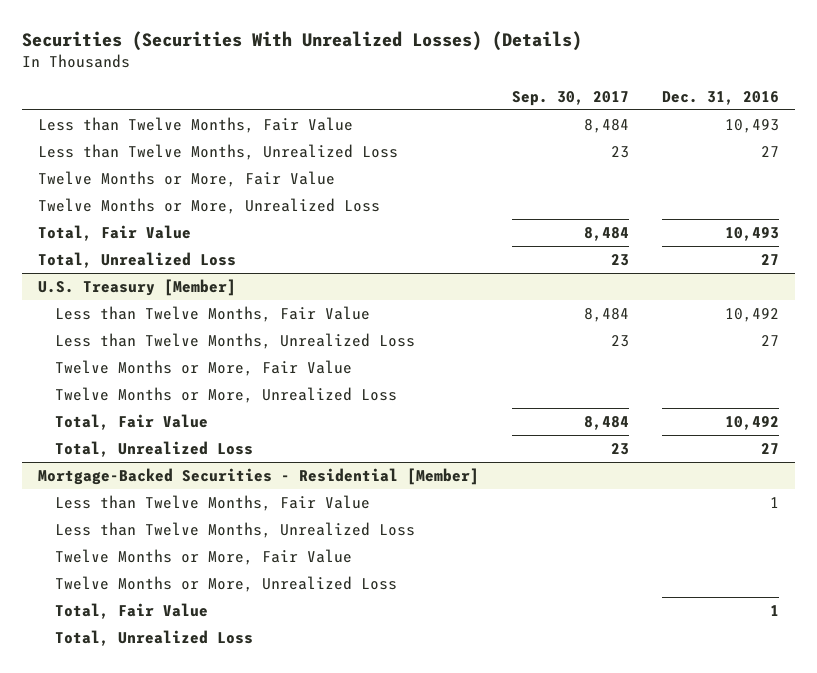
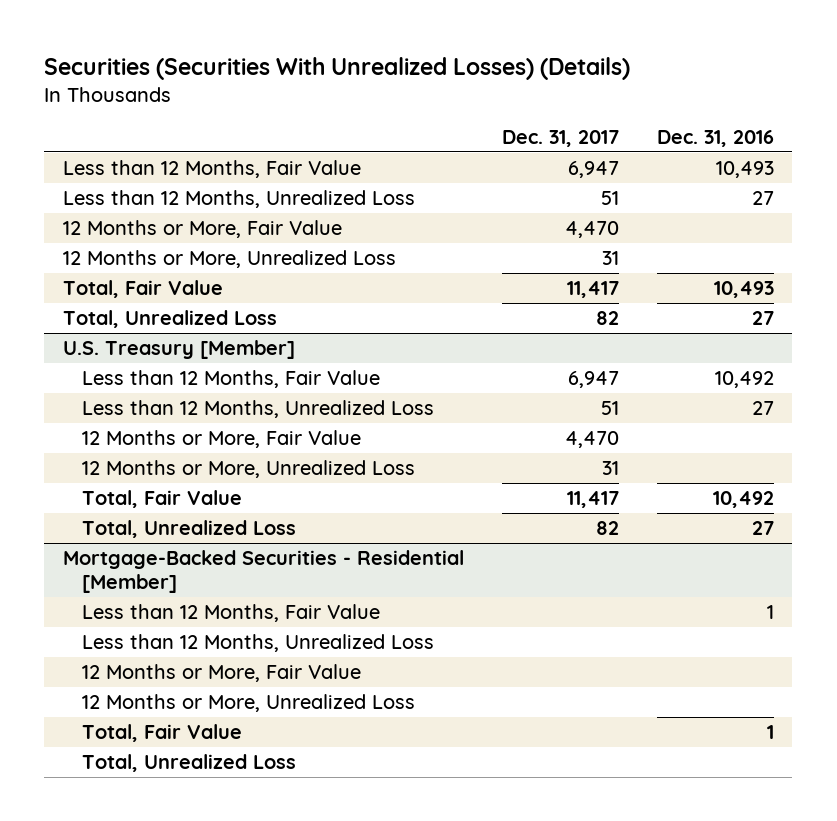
- | Sep. 30, 2017 | Dec. 31, 2016
+ | Dec. 31, 2017 | Dec. 31, 2016
- Less than Twelve Months, Fair Value | 8,484 | 10,493
- Less than Twelve Months, Unrealized Loss | 23 | 27
- Twelve Months or More, Fair Value
- Twelve Months or More, Unrealized Loss
+ Less than 12 Months, Fair Value | 6,947 | 10,493
+ Less than 12 Months, Unrealized Loss | 51 | 27
+ 12 Months or More, Fair Value | 4,470 |
+ 12 Months or More, Unrealized Loss | 31 |
@ U.S. Treasury [Member]
- Less than Twelve Months, Fair Value | 8,484 | 10,492
- Less than Twelve Months, Unrealized Loss | 23 | 27
- Twelve Months or More, Fair Value
- Twelve Months or More, Unrealized Loss
+ Less than 12 Months, Fair Value | 6,947 | 10,492
+ Less than 12 Months, Unrealized Loss | 51 | 27
+ 12 Months or More, Fair Value | 4,470 |
+ 12 Months or More, Unrealized Loss | 31 |
@ Mortgage-Backed Securities - Residential [Member]
- Less than Twelve Months, Fair Value | | 1
- Less than Twelve Months, Unrealized Loss
- Twelve Months or More, Fair Value
- Twelve Months or More, Unrealized Loss
+ Less than 12 Months, Fair Value | | 1
+ Less than 12 Months, Unrealized Loss
+ 12 Months or More, Fair Value
+ 12 Months or More, Unrealized Loss

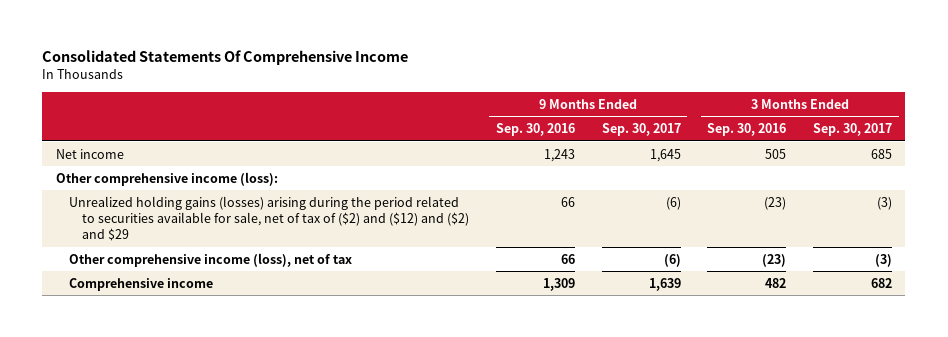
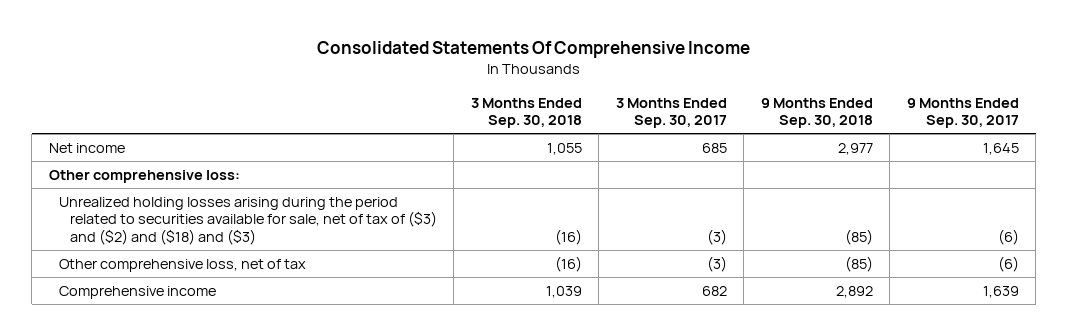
- | 9 Months Ended Sep. 30, 2016 | 9 Months Ended Sep. 30, 2017 | 3 Months Ended Sep. 30, 2016 | 3 Months Ended Sep. 30, 2017
+ | 3 Months Ended Sep. 30, 2018 | 3 Months Ended Sep. 30, 2017 | 9 Months Ended Sep. 30, 2018 | 9 Months Ended Sep. 30, 2017
- Other comprehensive income (loss):
- Unrealized holding gains (losses) arising during the period related to securities available for sale, net of tax of ($2) and ($12) and ($2) and $29 | 66 | (6) | (23) | (3)
- Other comprehensive income (loss), net of tax | 66 | (6) | (23) | (3)
+ Other comprehensive loss:
+ Unrealized holding losses arising during the period related to securities available for sale, net of tax of ($3) and ($2) and ($18) and ($3) | (16) | (3) | (85) | (6)
+ Other comprehensive loss, net of tax | (16) | (3) | (85) | (6)

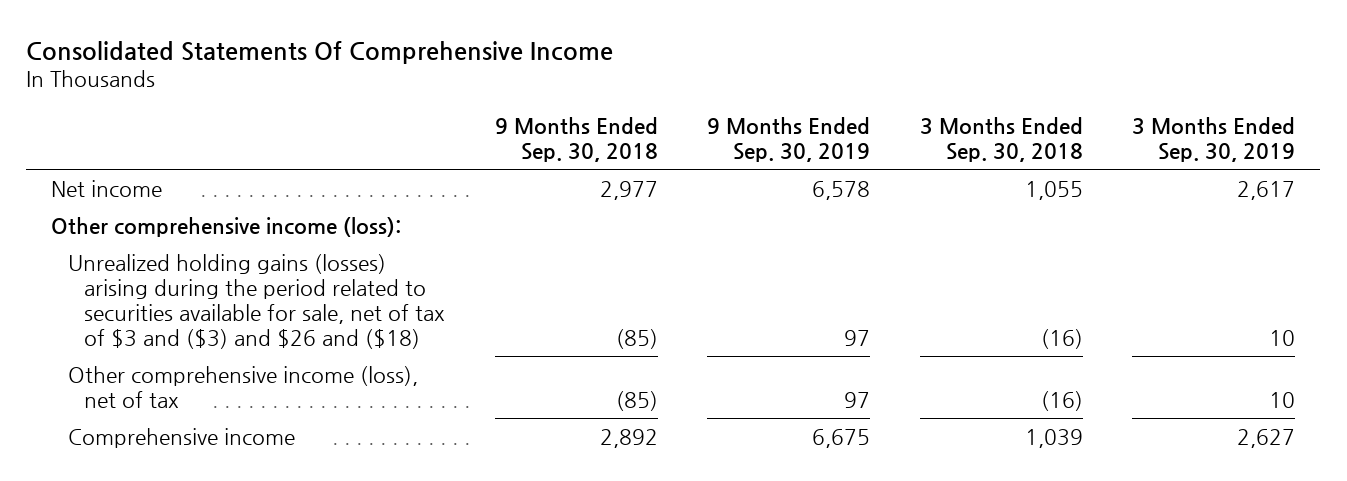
- | 3 Months Ended Sep. 30, 2018 | 3 Months Ended Sep. 30, 2017 | 9 Months Ended Sep. 30, 2018 | 9 Months Ended Sep. 30, 2017
+ | 9 Months Ended Sep. 30, 2018 | 9 Months Ended Sep. 30, 2019 | 3 Months Ended Sep. 30, 2018 | 3 Months Ended Sep. 30, 2019
- Other comprehensive loss:
- Unrealized holding losses arising during the period related to securities available for sale, net of tax of ($3) and ($2) and ($18) and ($3) | (16) | (3) | (85) | (6)
- Other comprehensive loss, net of tax | (16) | (3) | (85) | (6)
+ Other comprehensive income (loss):
+ Unrealized holding gains (losses) arising during the period related to securities available for sale, net of tax of $3 and ($3) and $26 and ($18) | (85) | 97 | (16) | 10
+ Other comprehensive income (loss), net of tax | (85) | 97 | (16) | 10

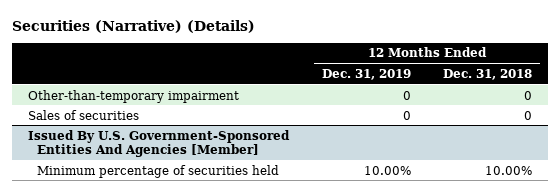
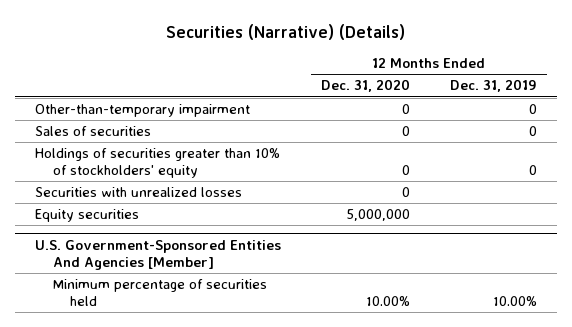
- | 12 Months Ended Dec. 31, 2019 | 12 Months Ended Dec. 31, 2018
+ | 12 Months Ended Dec. 31, 2020 | 12 Months Ended Dec. 31, 2019
- Issued By U.S. Government-Sponsored Entities And Agencies [Member]
+ Holdings of securities greater than 10% of stockholders' equity | 0 | 0
+ Securities with unrealized losses | 0 |
+ Equity securities | 5,000,000 |
+ U.S. Government-Sponsored Entities And Agencies [Member]

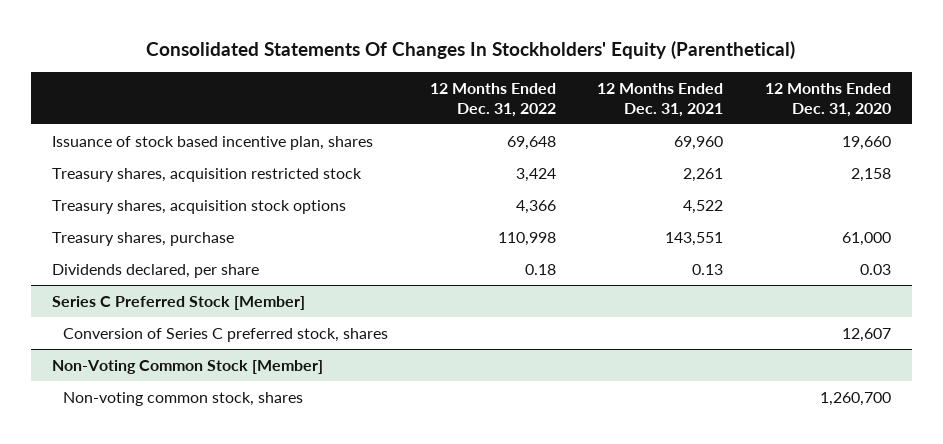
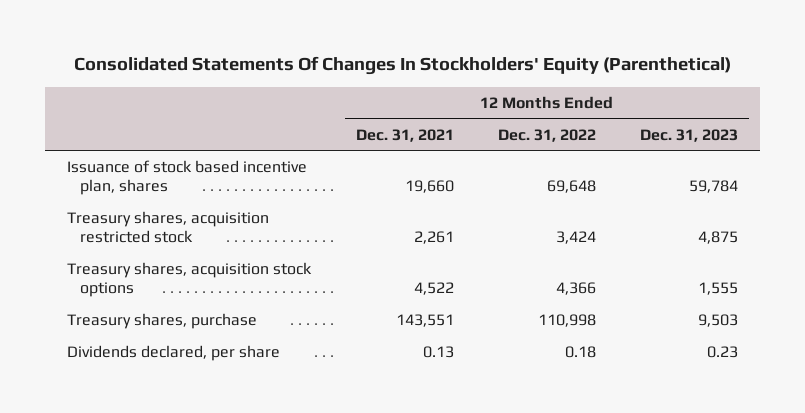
- | 12 Months Ended Dec. 31, 2022 | 12 Months Ended Dec. 31, 2021 | 12 Months Ended Dec. 31, 2020
+ | 12 Months Ended Dec. 31, 2021 | 12 Months Ended Dec. 31, 2022 | 12 Months Ended Dec. 31, 2023
- Issuance of stock based incentive plan, shares | 69,648 | 69,960 | 19,660
+ Issuance of stock based incentive plan, shares | 19,660 | 69,648 | 59,784
- Series C Preferred Stock [Member]
- Conversion of Series C preferred stock, shares | | | 12,607
- Non-Voting Common Stock [Member]
- Non-voting common stock, shares | | | 1,260,700

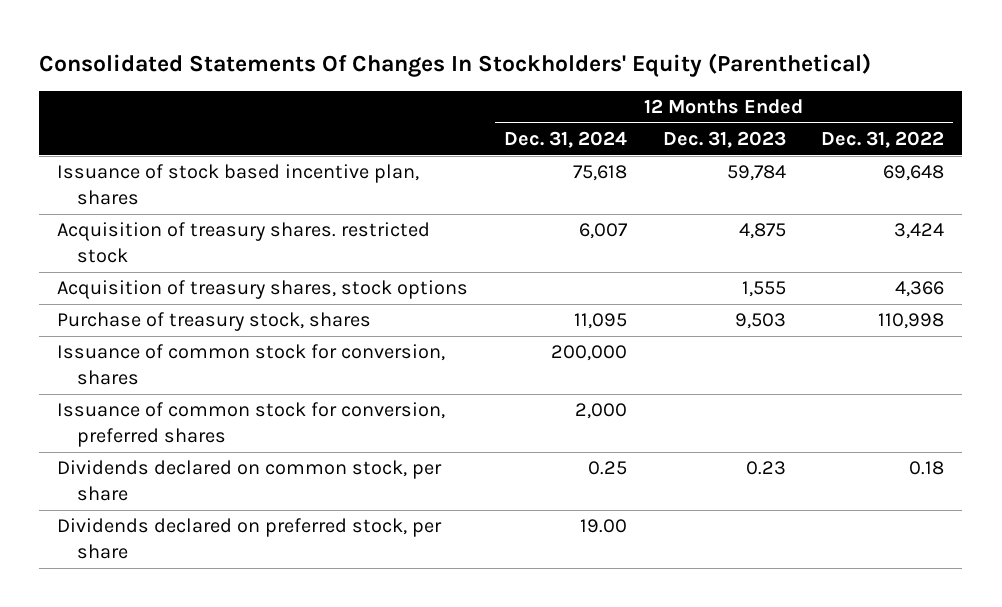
- | 12 Months Ended Dec. 31, 2021 | 12 Months Ended Dec. 31, 2022 | 12 Months Ended Dec. 31, 2023
+ | 12 Months Ended Dec. 31, 2024 | 12 Months Ended Dec. 31, 2023 | 12 Months Ended Dec. 31, 2022
- Treasury shares, acquisition restricted stock | 2,261 | 3,424 | 4,875
- Treasury shares, acquisition stock options | 4,522 | 4,366 | 1,555
- Treasury shares, purchase | 143,551 | 110,998 | 9,503
- Dividends declared, per share | 0.13 | 0.18 | 0.23
+ Acquisition of treasury shares. restricted stock | 6,007 | 4,875 | 3,424
+ Acquisition of treasury shares, stock options | | 1,555 | 4,366
+ Purchase of treasury stock, shares | 11,095 | 9,503 | 110,998
+ Issuance of common stock for conversion, shares | 200,000 | |
+ Issuance of common stock for conversion, preferred shares | 2,000 | |
+ Dividends declared on common stock, per share | 0.25 | 0.23 | 0.18
+ Dividends declared on preferred stock, per share | 19.00 | |

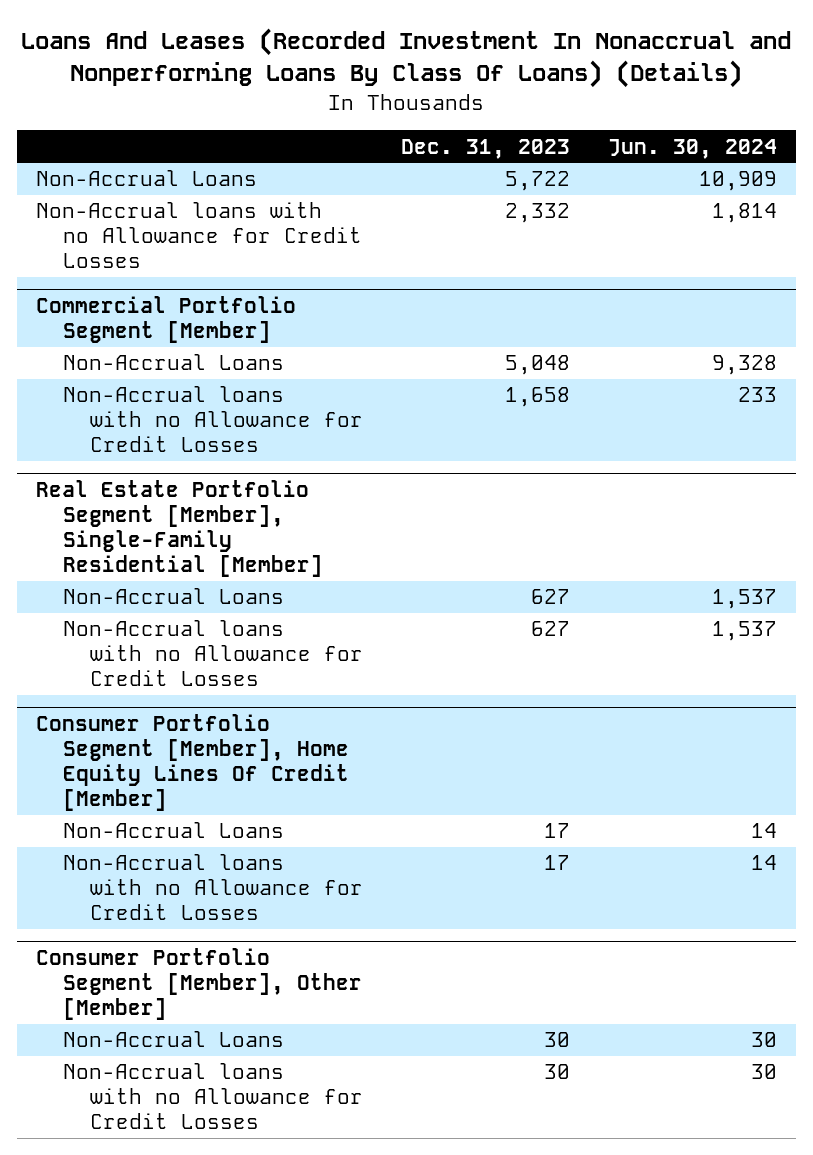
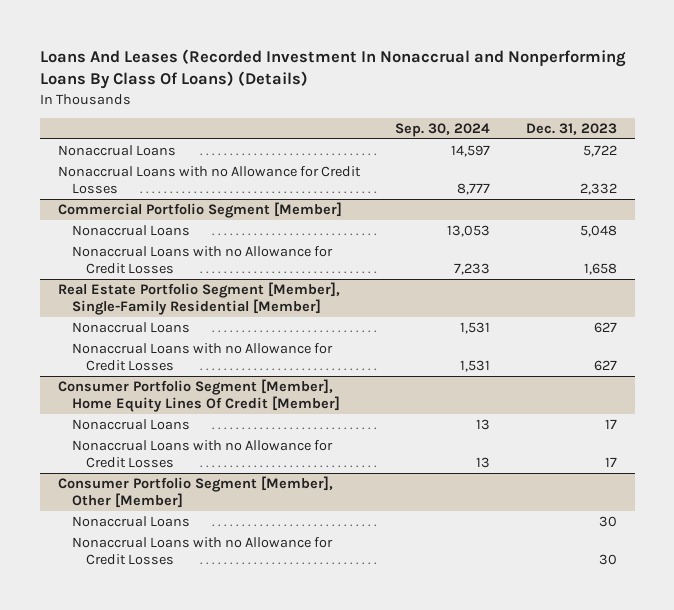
- | Dec. 31, 2023 | Jun. 30, 2024
+ | Sep. 30, 2024 | Dec. 31, 2023
- Non-Accrual Loans | 5,722 | 10,909
- Non-Accrual loans with no Allowance for Credit Losses | 2,332 | 1,814
+ Nonaccrual Loans | 14,597 | 5,722
+ Nonaccrual Loans with no Allowance for Credit Losses | 8,777 | 2,332
@ Commercial Portfolio Segment [Member]
- Non-Accrual Loans | 5,048 | 9,328
- Non-Accrual loans with no Allowance for Credit Losses | 1,658 | 233
+ Nonaccrual Loans | 13,053 | 5,048
+ Nonaccrual Loans with no Allowance for Credit Losses | 7,233 | 1,658
@ Real Estate Portfolio Segment [Member], Single-Family Residential [Member]
- Non-Accrual Loans | 627 | 1,537
- Non-Accrual loans with no Allowance for Credit Losses | 627 | 1,537
+ Nonaccrual Loans | 1,531 | 627
+ Nonaccrual Loans with no Allowance for Credit Losses | 1,531 | 627
@ Consumer Portfolio Segment [Member], Home Equity Lines Of Credit [Member]
- Non-Accrual Loans | 17 | 14
- Non-Accrual loans with no Allowance for Credit Losses | 17 | 14
+ Nonaccrual Loans | 13 | 17
+ Nonaccrual Loans with no Allowance for Credit Losses | 13 | 17
@ Consumer Portfolio Segment [Member], Other [Member]
- Non-Accrual Loans | 30 | 30
- Non-Accrual loans with no Allowance for Credit Losses | 30 | 30
+ Nonaccrual Loans | | 30
+ Nonaccrual Loans with no Allowance for Credit Losses | | 30

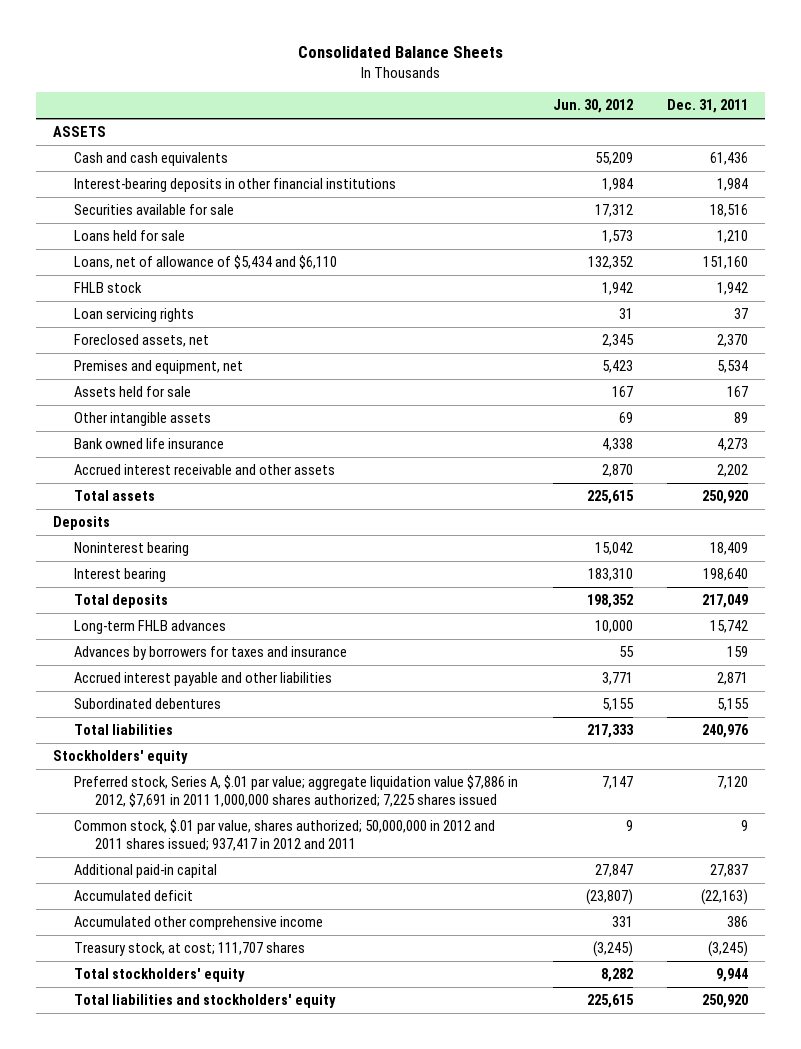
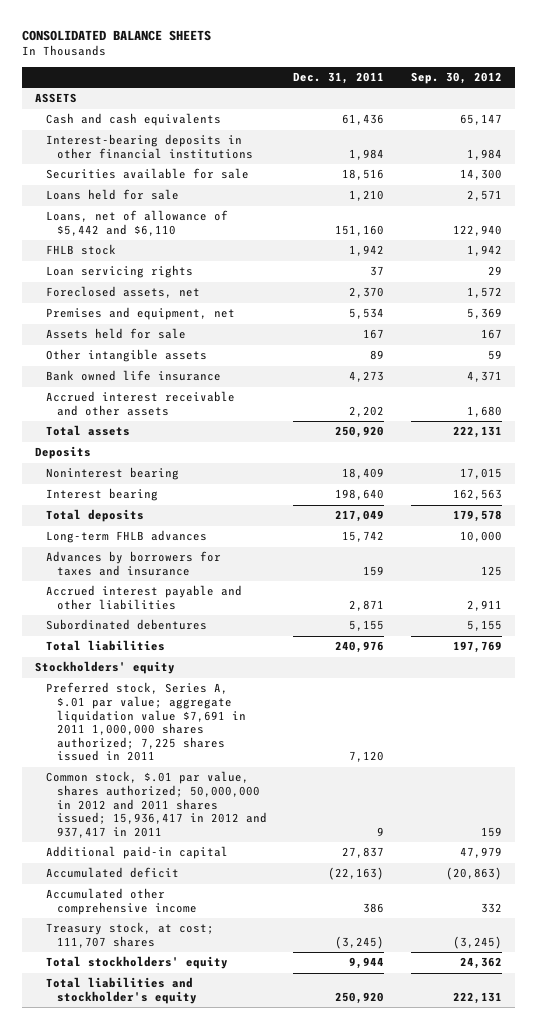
- Consolidated Balance Sheets
+ CONSOLIDATED BALANCE SHEETS
- | Jun. 30, 2012 | Dec. 31, 2011
+ | Dec. 31, 2011 | Sep. 30, 2012
- Loans, net of allowance of $5,434 and $6,110 | 132,352 | 151,160
+ Loans, net of allowance of $5,442 and $6,110 | 151,160 | 122,940
- Preferred stock, Series A, $.01 par value; aggregate liquidation value $7,886 in 2012, $7,691 in 2011 1,000,000 shares authorized; 7,225 shares issued | 7,147 | 7,120
- Common stock, $.01 par value, shares authorized; 50,000,000 in 2012 and 2011 shares issued; 937,417 in 2012 and 2011 | 9 | 9
+ Preferred stock, Series A, $.01 par value; aggregate liquidation value $7,691 in 2011 1,000,000 shares authorized; 7,225 shares issued in 2011 | 7,120 |
+ Common stock, $.01 par value, shares authorized; 50,000,000 in 2012 and 2011 shares issued; 15,936,417 in 2012 and 937,417 in 2011 | 9 | 159
- Total liabilities and stockholders' equity | 225,615 | 250,920
+ Total liabilities and stockholder's equity | 250,920 | 222,131

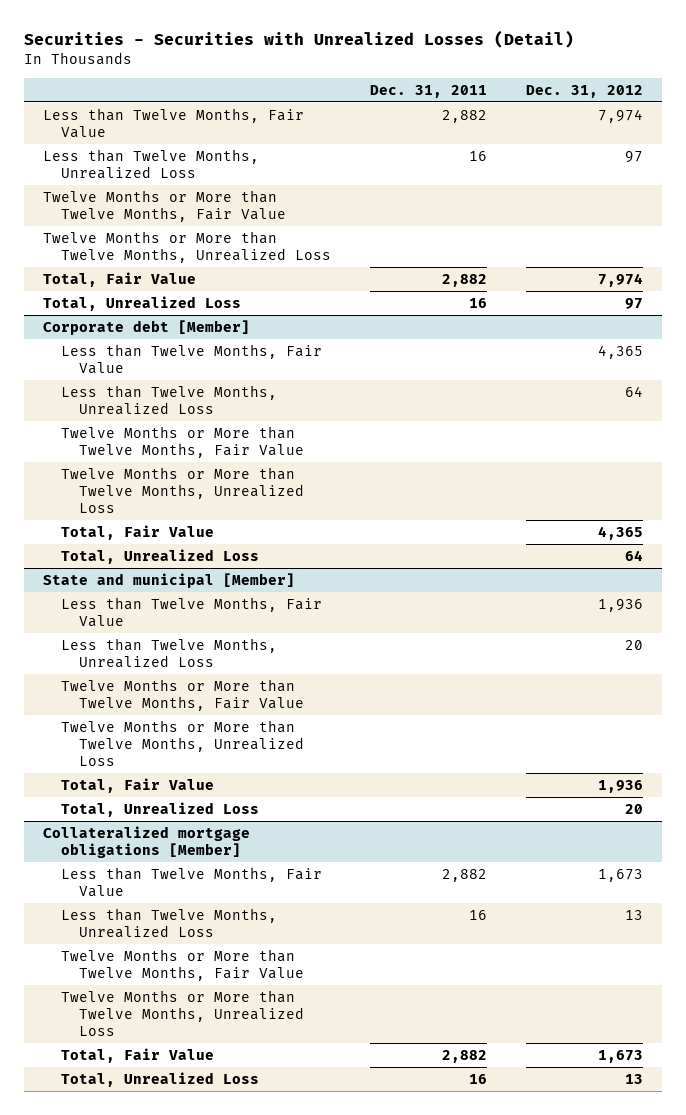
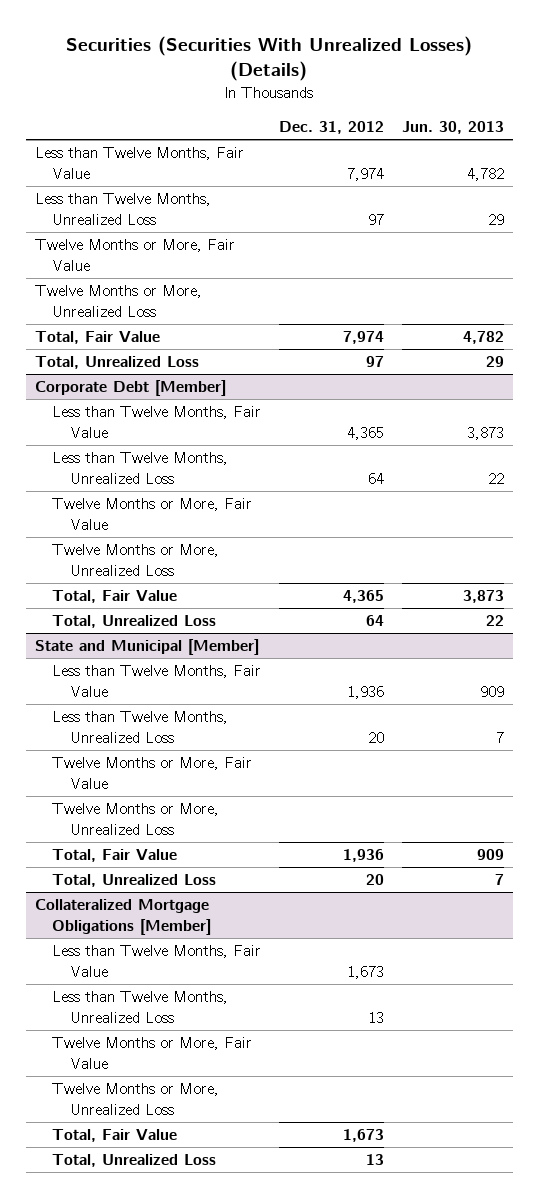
- Securities - Securities with Unrealized Losses (Detail)
+ Securities (Securities With Unrealized Losses) (Details)
- | Dec. 31, 2011 | Dec. 31, 2012
+ | Dec. 31, 2012 | Jun. 30, 2013
- Twelve Months or More than Twelve Months, Fair Value
- Twelve Months or More than Twelve Months, Unrealized Loss
+ Twelve Months or More, Fair Value
+ Twelve Months or More, Unrealized Loss
- Corporate debt [Member]
+ Corporate Debt [Member]
- Twelve Months or More than Twelve Months, Fair Value
- Twelve Months or More than Twelve Months, Unrealized Loss
+ Twelve Months or More, Fair Value
+ Twelve Months or More, Unrealized Loss
- State and municipal [Member]
+ State and Municipal [Member]
- Twelve Months or More than Twelve Months, Fair Value
- Twelve Months or More than Twelve Months, Unrealized Loss
+ Twelve Months or More, Fair Value
+ Twelve Months or More, Unrealized Loss
- Collateralized mortgage obligations [Member]
+ Collateralized Mortgage Obligations [Member]
- Twelve Months or More than Twelve Months, Fair Value
- Twelve Months or More than Twelve Months, Unrealized Loss
+ Twelve Months or More, Fair Value
+ Twelve Months or More, Unrealized Loss

